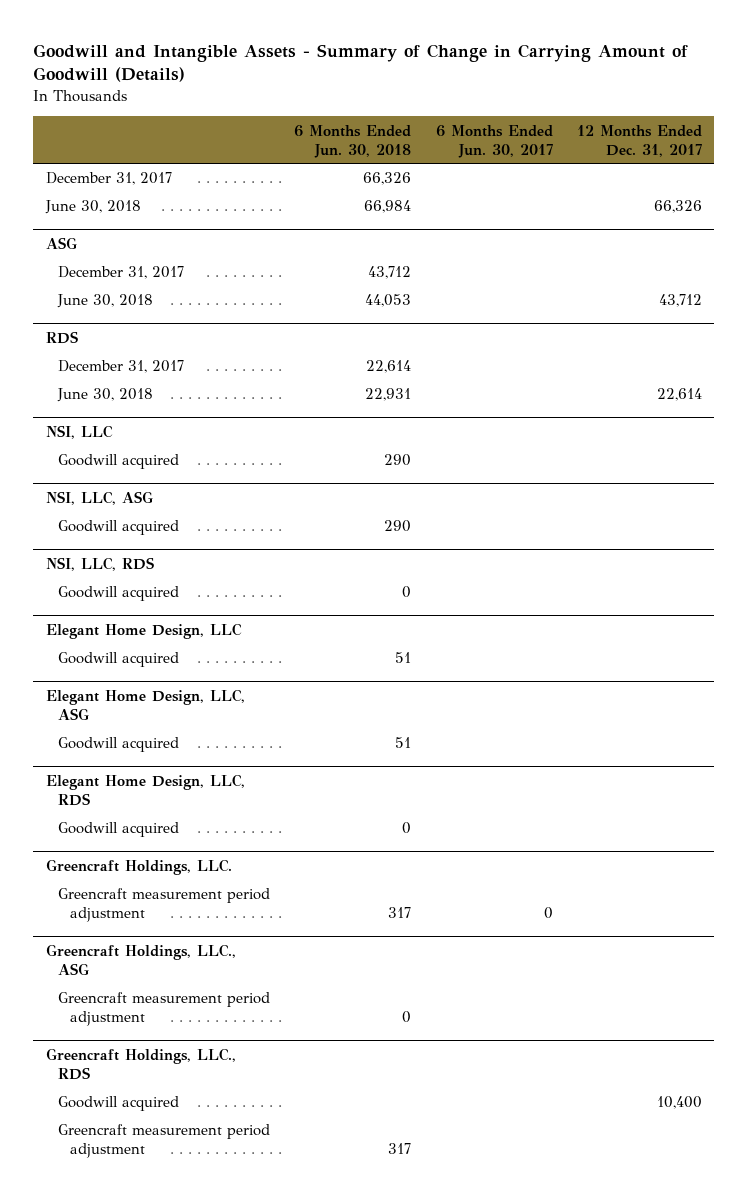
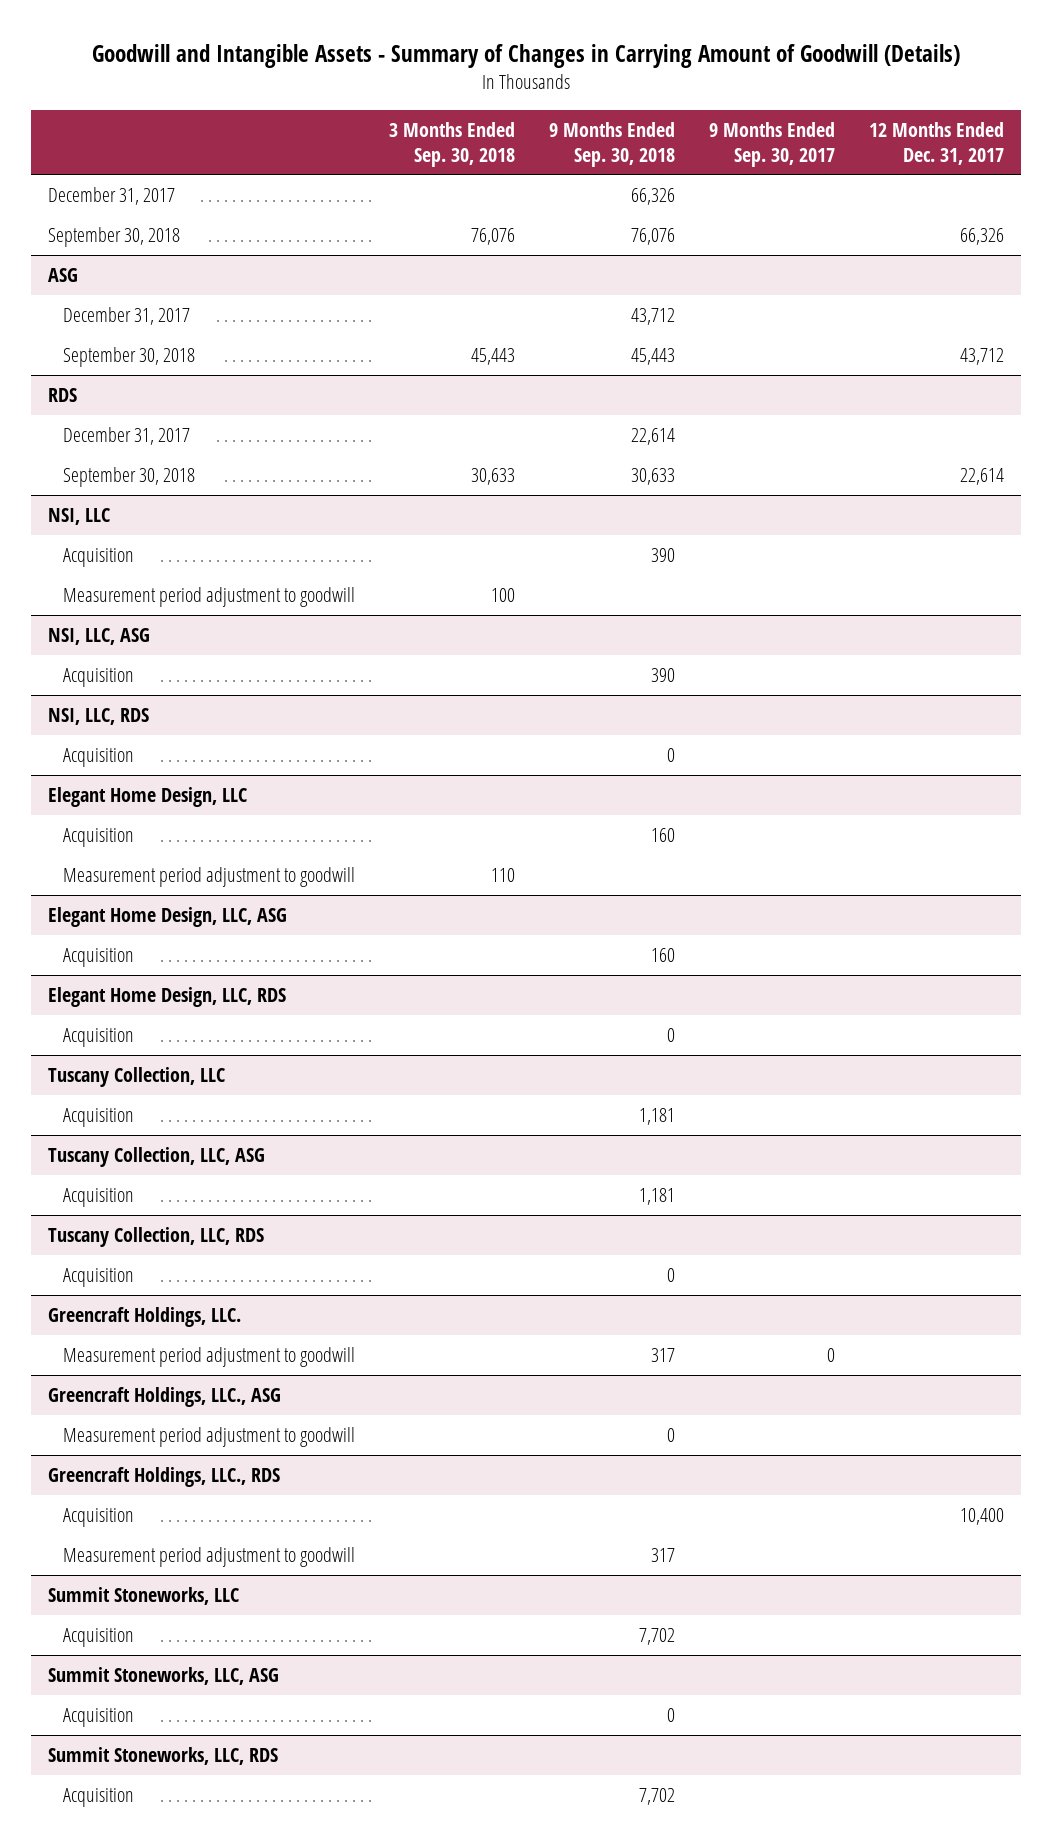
- Goodwill and Intangible Assets - Summary of Change in Carrying Amount of Goodwill (Details)
+ Goodwill and Intangible Assets - Summary of Changes in Carrying Amount of Goodwill (Details)
- | 6 Months Ended Jun. 30, 2018 | 6 Months Ended Jun. 30, 2017 | 12 Months Ended Dec. 31, 2017
+ | 3 Months Ended Sep. 30, 2018 | 9 Months Ended Sep. 30, 2018 | 9 Months Ended Sep. 30, 2017 | 12 Months Ended Dec. 31, 2017
- June 30, 2018 | 66,984 | | 66,326
+ September 30, 2018 | 76,076 | 76,076 | | 66,326
@ ASG
- June 30, 2018 | 44,053 | | 43,712
+ September 30, 2018 | 45,443 | 45,443 | | 43,712
@ RDS
- June 30, 2018 | 22,931 | | 22,614
+ September 30, 2018 | 30,633 | 30,633 | | 22,614
@ NSI, LLC
- Goodwill acquired | 290 | |
+ Acquisition | | 390 | |
+ Measurement period adjustment to goodwill | 100 | | |
@ NSI, LLC, ASG
- Goodwill acquired | 290 | |
+ Acquisition | | 390 | |
@ NSI, LLC, RDS
- Goodwill acquired | 0 | |
+ Acquisition | | 0 | |
@ Elegant Home Design, LLC
- Goodwill acquired | 51 | |
+ Acquisition | | 160 | |
+ Measurement period adjustment to goodwill | 110 | | |
@ Elegant Home Design, LLC, ASG
- Goodwill acquired | 51 | |
+ Acquisition | | 160 | |
@ Elegant Home Design, LLC, RDS
- Goodwill acquired | 0 | |
+ Acquisition | | 0 | |
+ Tuscany Collection, LLC
+ Acquisition | | 1,181 | |
+ Tuscany Collection, LLC, ASG
+ Acquisition | | 1,181 | |
+ Tuscany Collection, LLC, RDS
+ Acquisition | | 0 | |
@ Greencraft Holdings, LLC.
- Greencraft measurement period adjustment | 317 | 0 |
+ Measurement period adjustment to goodwill | | 317 | 0 |
@ Greencraft Holdings, LLC., ASG
- Greencraft measurement period adjustment | 0 | |
+ Measurement period adjustment to goodwill | | 0 | |
@ Greencraft Holdings, LLC., RDS
- Goodwill acquired | | | 10,400
- Greencraft measurement period adjustment | 317 | |
+ Acquisition | | | | 10,400
+ Measurement period adjustment to goodwill | | 317 | |
+ Summit Stoneworks, LLC
+ Acquisition | | 7,702 | |
+ Summit Stoneworks, LLC, ASG
+ Acquisition | | 0 | |
+ Summit Stoneworks, LLC, RDS
+ Acquisition | | 7,702 | |

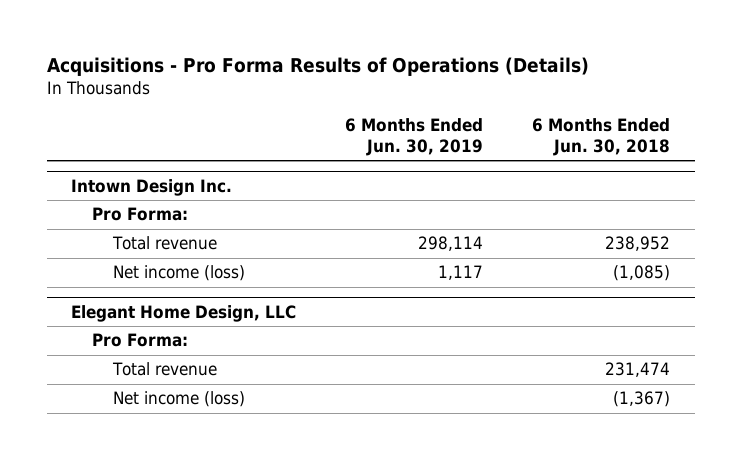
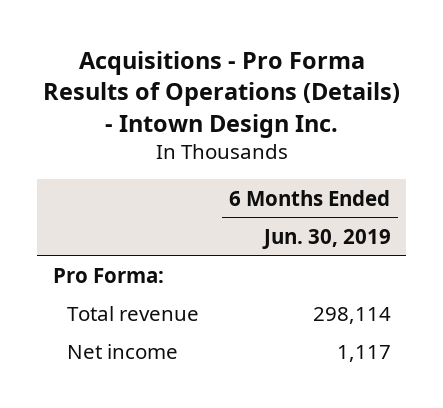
- Acquisitions - Pro Forma Results of Operations (Details)
+ Acquisitions - Pro Forma Results of Operations (Details) - Intown Design Inc.
- | 6 Months Ended Jun. 30, 2019 | 6 Months Ended Jun. 30, 2018
+ | 6 Months Ended Jun. 30, 2019
- Intown Design Inc.
- Net income (loss) | 1,117 | (1,085)
- Elegant Home Design, LLC
- Pro Forma:
- Total revenue | | 231,474
- Net income (loss) | | (1,367)
+ Net income | 1,117

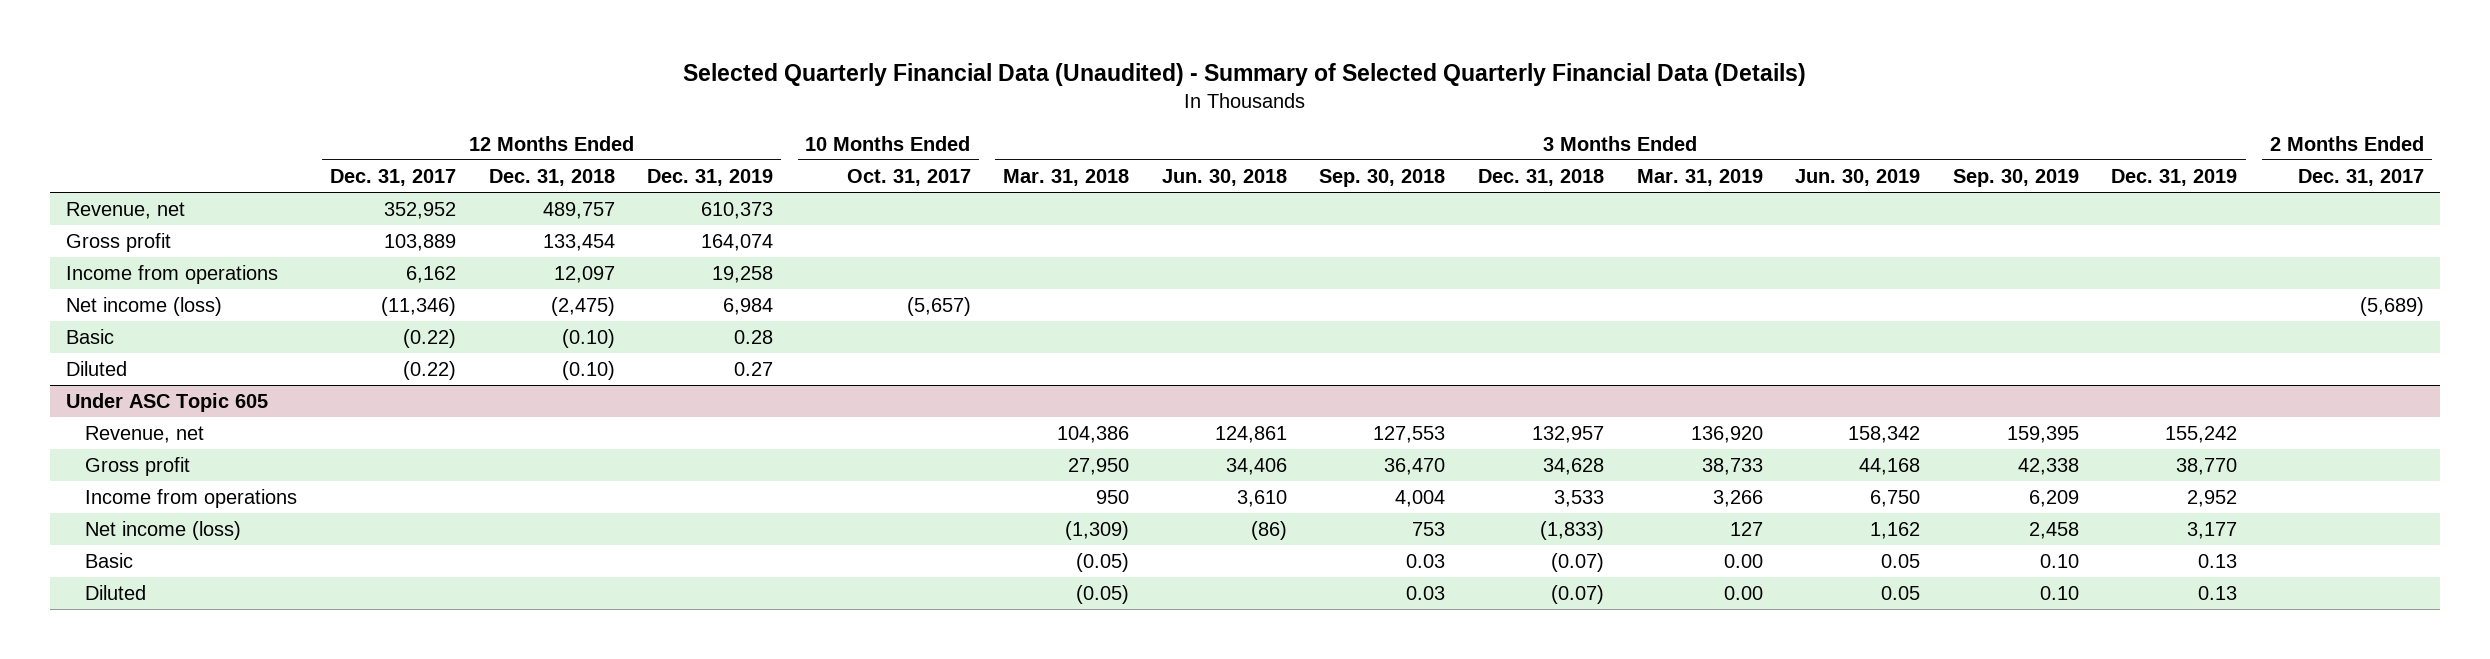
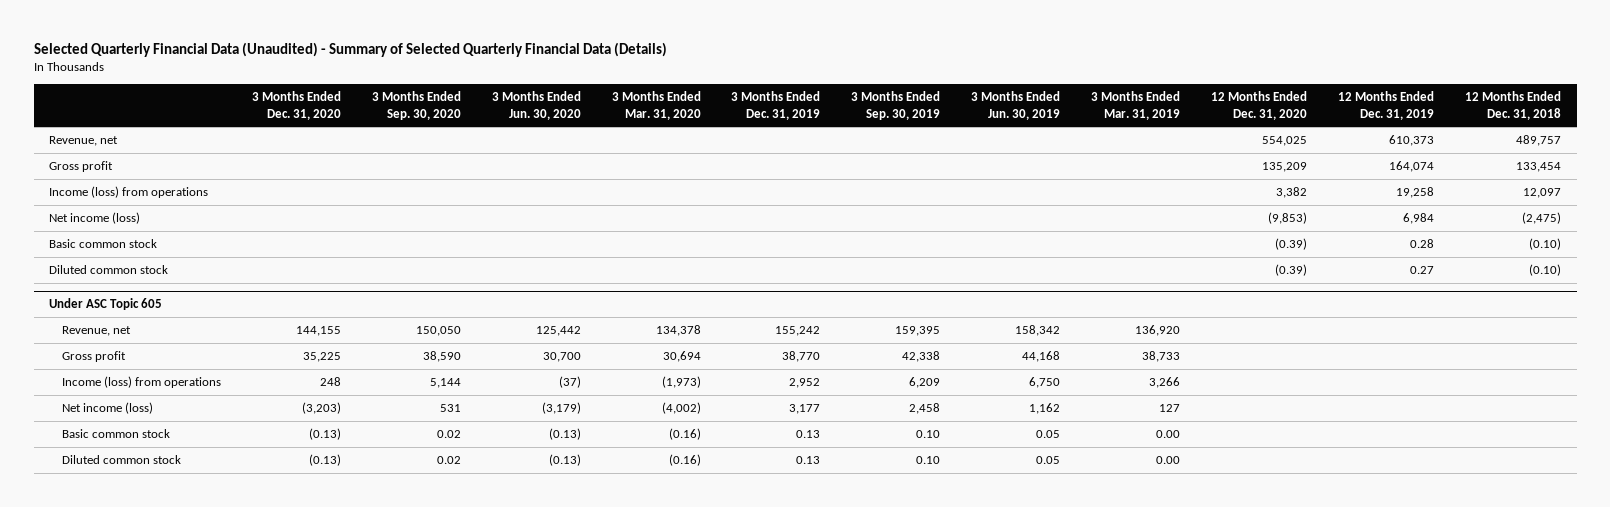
- | 12 Months Ended Dec. 31, 2017 | 12 Months Ended Dec. 31, 2018 | 12 Months Ended Dec. 31, 2019 | 10 Months Ended Oct. 31, 2017 | 3 Months Ended Mar. 31, 2018 | 3 Months Ended Jun. 30, 2018 | 3 Months Ended Sep. 30, 2018 | 3 Months Ended Dec. 31, 2018 | 3 Months Ended Mar. 31, 2019 | 3 Months Ended Jun. 30, 2019 | 3 Months Ended Sep. 30, 2019 | 3 Months Ended Dec. 31, 2019 | 2 Months Ended Dec. 31, 2017
+ | 3 Months Ended Dec. 31, 2020 | 3 Months Ended Sep. 30, 2020 | 3 Months Ended Jun. 30, 2020 | 3 Months Ended Mar. 31, 2020 | 3 Months Ended Dec. 31, 2019 | 3 Months Ended Sep. 30, 2019 | 3 Months Ended Jun. 30, 2019 | 3 Months Ended Mar. 31, 2019 | 12 Months Ended Dec. 31, 2020 | 12 Months Ended Dec. 31, 2019 | 12 Months Ended Dec. 31, 2018
- Income from operations | 6,162 | 12,097 | 19,258 | | | | | | | | | |
+ Income (loss) from operations | | | | | | | | | 3,382 | 19,258 | 12,097
- Basic | (0.22) | (0.10) | 0.28 | | | | | | | | | |
- Diluted | (0.22) | (0.10) | 0.27 | | | | | | | | | |
+ Basic common stock | | | | | | | | | (0.39) | 0.28 | (0.10)
+ Diluted common stock | | | | | | | | | (0.39) | 0.27 | (0.10)
@ Under ASC Topic 605
- Income from operations | | | | | 950 | 3,610 | 4,004 | 3,533 | 3,266 | 6,750 | 6,209 | 2,952 |
+ Income (loss) from operations | 248 | 5,144 | (37) | (1,973) | 2,952 | 6,209 | 6,750 | 3,266 | | |
- Basic | | | | | (0.05) | | 0.03 | (0.07) | 0.00 | 0.05 | 0.10 | 0.13 |
- Diluted | | | | | (0.05) | | 0.03 | (0.07) | 0.00 | 0.05 | 0.10 | 0.13 |
+ Basic common stock | (0.13) | 0.02 | (0.13) | (0.16) | 0.13 | 0.10 | 0.05 | 0.00 | | |
+ Diluted common stock | (0.13) | 0.02 | (0.13) | (0.16) | 0.13 | 0.10 | 0.05 | 0.00 | | |

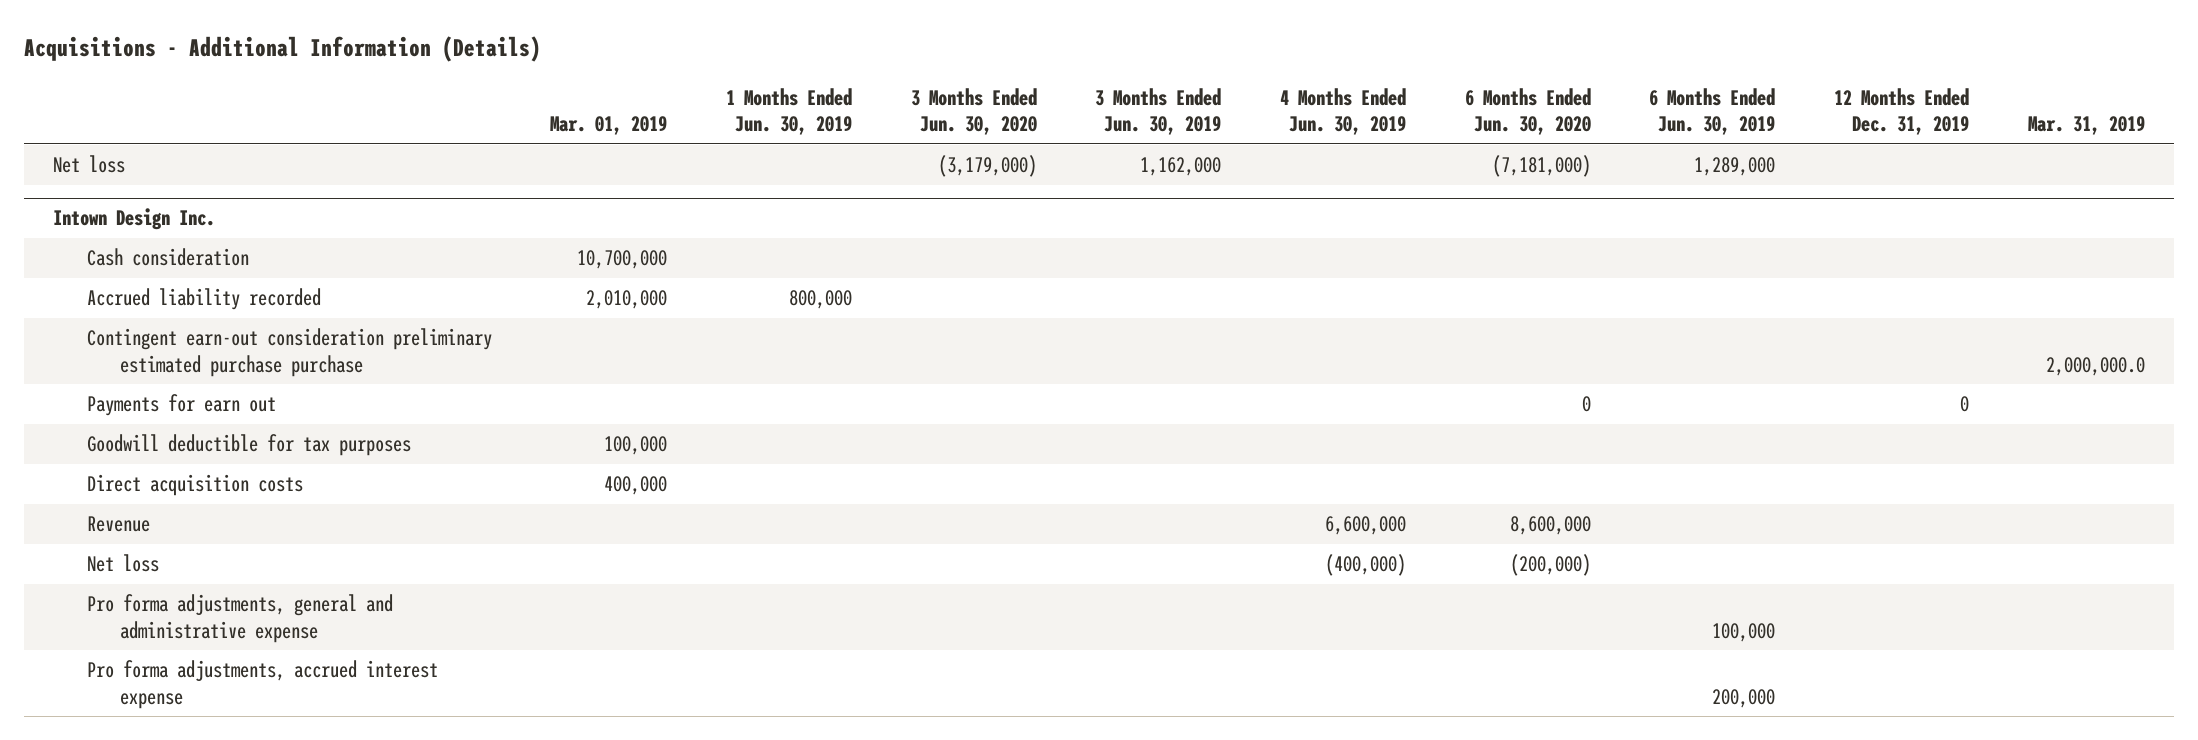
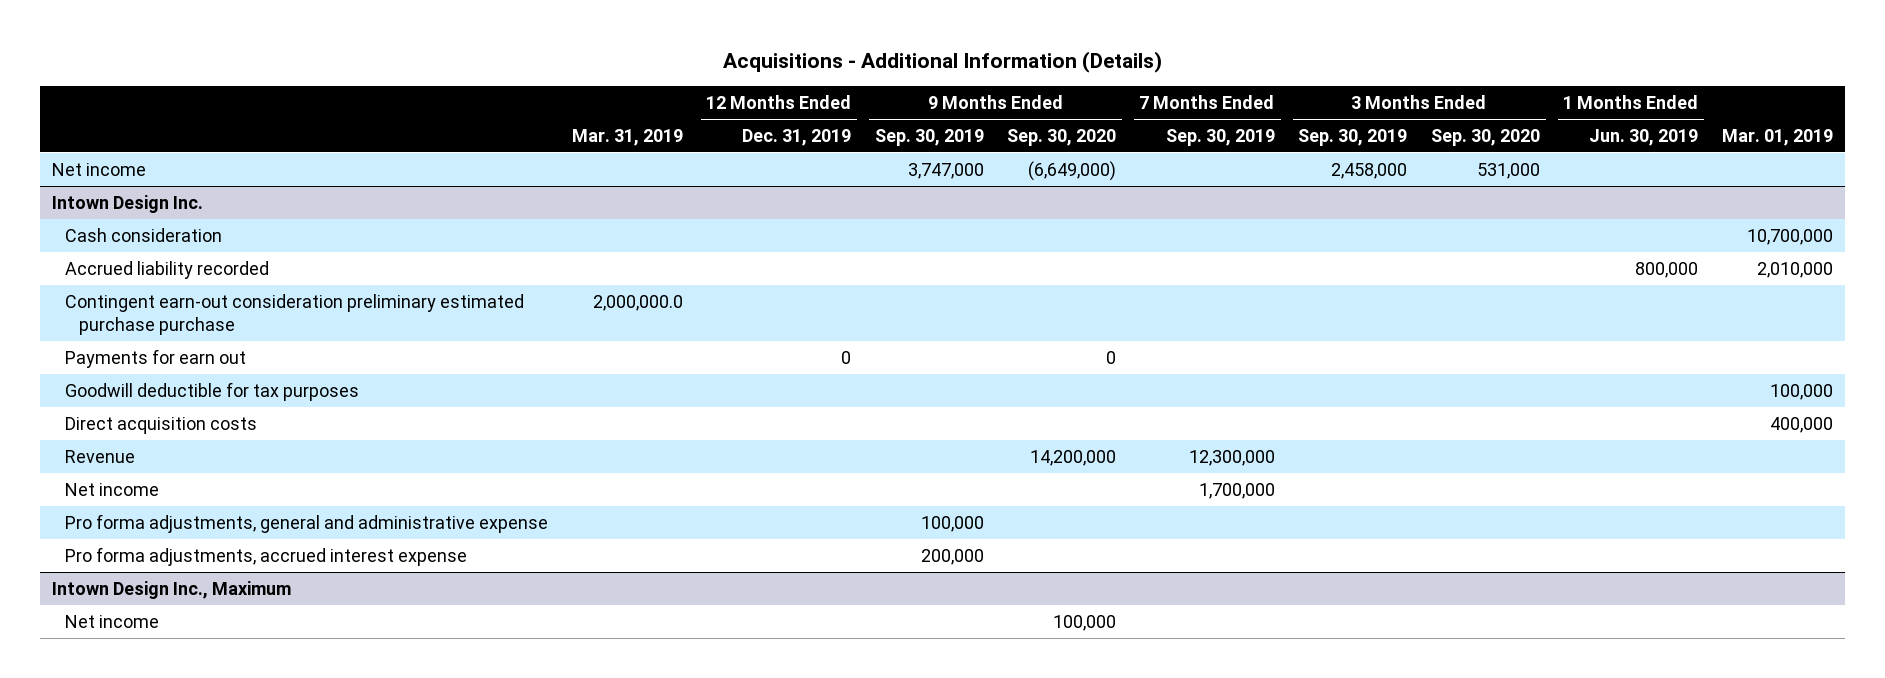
- | Mar. 01, 2019 | 1 Months Ended Jun. 30, 2019 | 3 Months Ended Jun. 30, 2020 | 3 Months Ended Jun. 30, 2019 | 4 Months Ended Jun. 30, 2019 | 6 Months Ended Jun. 30, 2020 | 6 Months Ended Jun. 30, 2019 | 12 Months Ended Dec. 31, 2019 | Mar. 31, 2019
+ | Mar. 31, 2019 | 12 Months Ended Dec. 31, 2019 | 9 Months Ended Sep. 30, 2019 | 9 Months Ended Sep. 30, 2020 | 7 Months Ended Sep. 30, 2019 | 3 Months Ended Sep. 30, 2019 | 3 Months Ended Sep. 30, 2020 | 1 Months Ended Jun. 30, 2019 | Mar. 01, 2019
- Net loss | | | (3,179,000) | 1,162,000 | | (7,181,000) | 1,289,000 | |
+ Net income | | | 3,747,000 | (6,649,000) | | 2,458,000 | 531,000 | |
@ Intown Design Inc.
- Net loss | | | | | (400,000) | (200,000) | | |
+ Net income | | | | | 1,700,000 | | | |
+ Intown Design Inc., Maximum
+ Net income | | | | 100,000 | | | | |

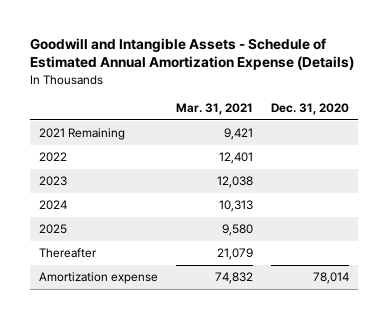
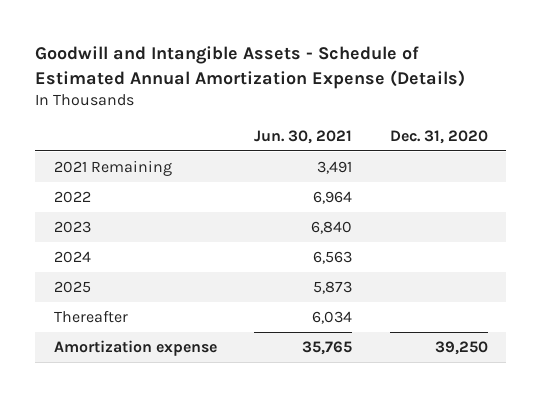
- | Mar. 31, 2021 | Dec. 31, 2020
+ | Jun. 30, 2021 | Dec. 31, 2020
- Amortization expense | 74,832 | 78,014
+ Amortization expense | 35,765 | 39,250

